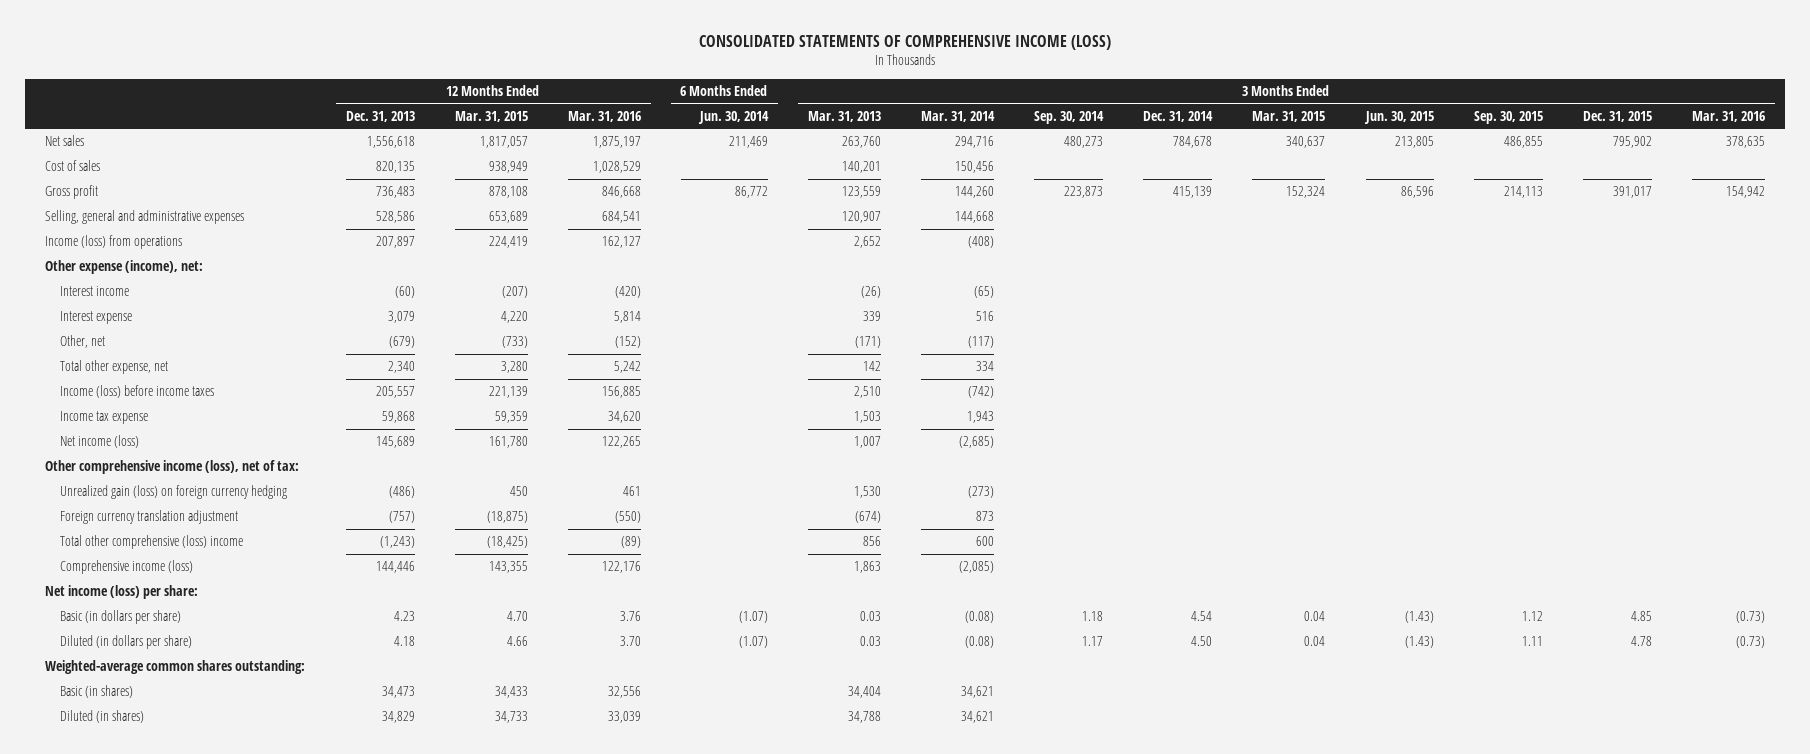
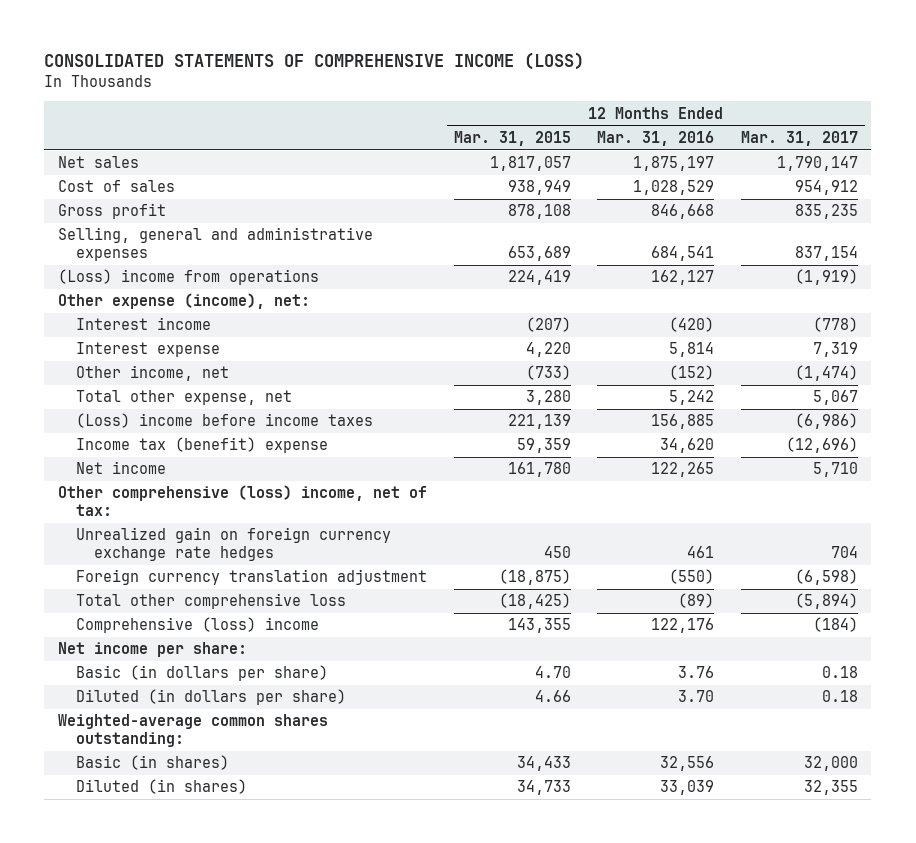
- | 12 Months Ended Dec. 31, 2013 | 12 Months Ended Mar. 31, 2015 | 12 Months Ended Mar. 31, 2016 | 6 Months Ended Jun. 30, 2014 | 3 Months Ended Mar. 31, 2013 | 3 Months Ended Mar. 31, 2014 | 3 Months Ended Sep. 30, 2014 | 3 Months Ended Dec. 31, 2014 | 3 Months Ended Mar. 31, 2015 | 3 Months Ended Jun. 30, 2015 | 3 Months Ended Sep. 30, 2015 | 3 Months Ended Dec. 31, 2015 | 3 Months Ended Mar. 31, 2016
+ | 12 Months Ended Mar. 31, 2015 | 12 Months Ended Mar. 31, 2016 | 12 Months Ended Mar. 31, 2017
- Income (loss) from operations | 207,897 | 224,419 | 162,127 | | 2,652 | (408) | | | | | | |
+ (Loss) income from operations | 224,419 | 162,127 | (1,919)
- Other, net | (679) | (733) | (152) | | (171) | (117) | | | | | | |
+ Other income, net | (733) | (152) | (1,474)
- Income (loss) before income taxes | 205,557 | 221,139 | 156,885 | | 2,510 | (742) | | | | | | |
- Income tax expense | 59,868 | 59,359 | 34,620 | | 1,503 | 1,943 | | | | | | |
- Net income (loss) | 145,689 | 161,780 | 122,265 | | 1,007 | (2,685) | | | | | | |
- Other comprehensive income (loss), net of tax:
- Unrealized gain (loss) on foreign currency hedging | (486) | 450 | 461 | | 1,530 | (273) | | | | | | |
+ (Loss) income before income taxes | 221,139 | 156,885 | (6,986)
+ Income tax (benefit) expense | 59,359 | 34,620 | (12,696)
+ Net income | 161,780 | 122,265 | 5,710
+ Other comprehensive (loss) income, net of tax:
+ Unrealized gain on foreign currency exchange rate hedges | 450 | 461 | 704
- Total other comprehensive (loss) income | (1,243) | (18,425) | (89) | | 856 | 600 | | | | | | |
- Comprehensive income (loss) | 144,446 | 143,355 | 122,176 | | 1,863 | (2,085) | | | | | | |
- Net income (loss) per share:
+ Total other comprehensive loss | (18,425) | (89) | (5,894)
+ Comprehensive (loss) income | 143,355 | 122,176 | (184)
+ Net income per share:

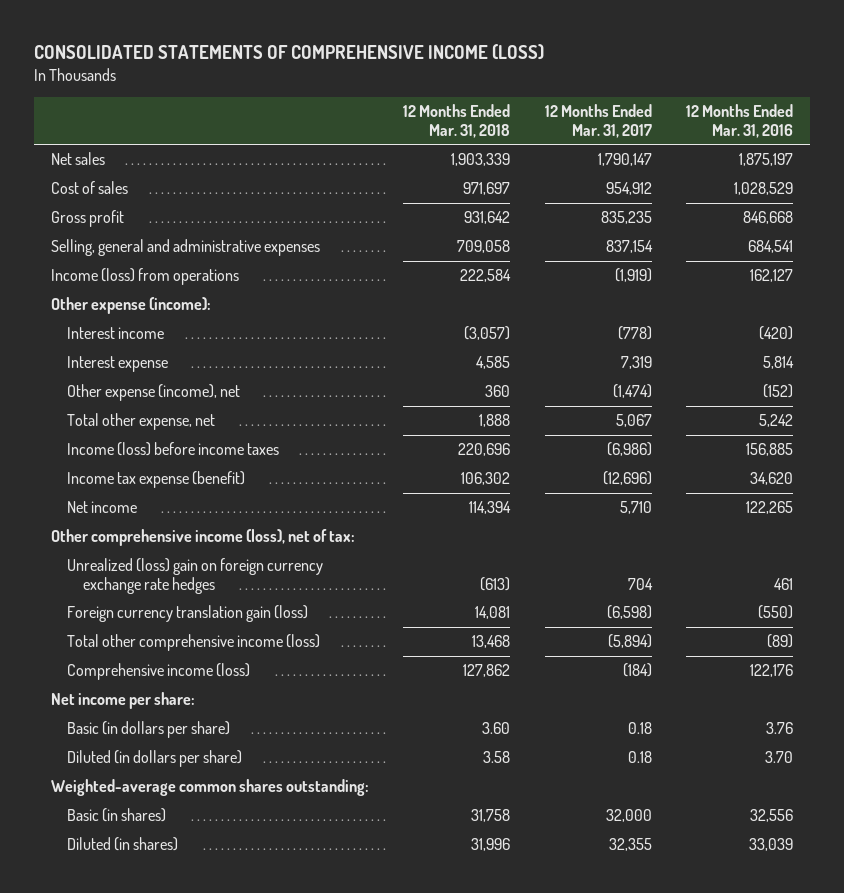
- | 12 Months Ended Mar. 31, 2015 | 12 Months Ended Mar. 31, 2016 | 12 Months Ended Mar. 31, 2017
+ | 12 Months Ended Mar. 31, 2018 | 12 Months Ended Mar. 31, 2017 | 12 Months Ended Mar. 31, 2016
- (Loss) income from operations | 224,419 | 162,127 | (1,919)
- Other expense (income), net:
+ Income (loss) from operations | 222,584 | (1,919) | 162,127
+ Other expense (income):
- Other income, net | (733) | (152) | (1,474)
+ Other expense (income), net | 360 | (1,474) | (152)
- (Loss) income before income taxes | 221,139 | 156,885 | (6,986)
- Income tax (benefit) expense | 59,359 | 34,620 | (12,696)
+ Income (loss) before income taxes | 220,696 | (6,986) | 156,885
+ Income tax expense (benefit) | 106,302 | (12,696) | 34,620
- Other comprehensive (loss) income, net of tax:
- Unrealized gain on foreign currency exchange rate hedges | 450 | 461 | 704
- Foreign currency translation adjustment | (18,875) | (550) | (6,598)
- Total other comprehensive loss | (18,425) | (89) | (5,894)
- Comprehensive (loss) income | 143,355 | 122,176 | (184)
+ Other comprehensive income (loss), net of tax:
+ Unrealized (loss) gain on foreign currency exchange rate hedges | (613) | 704 | 461
+ Foreign currency translation gain (loss) | 14,081 | (6,598) | (550)
+ Total other comprehensive income (loss) | 13,468 | (5,894) | (89)
+ Comprehensive income (loss) | 127,862 | (184) | 122,176

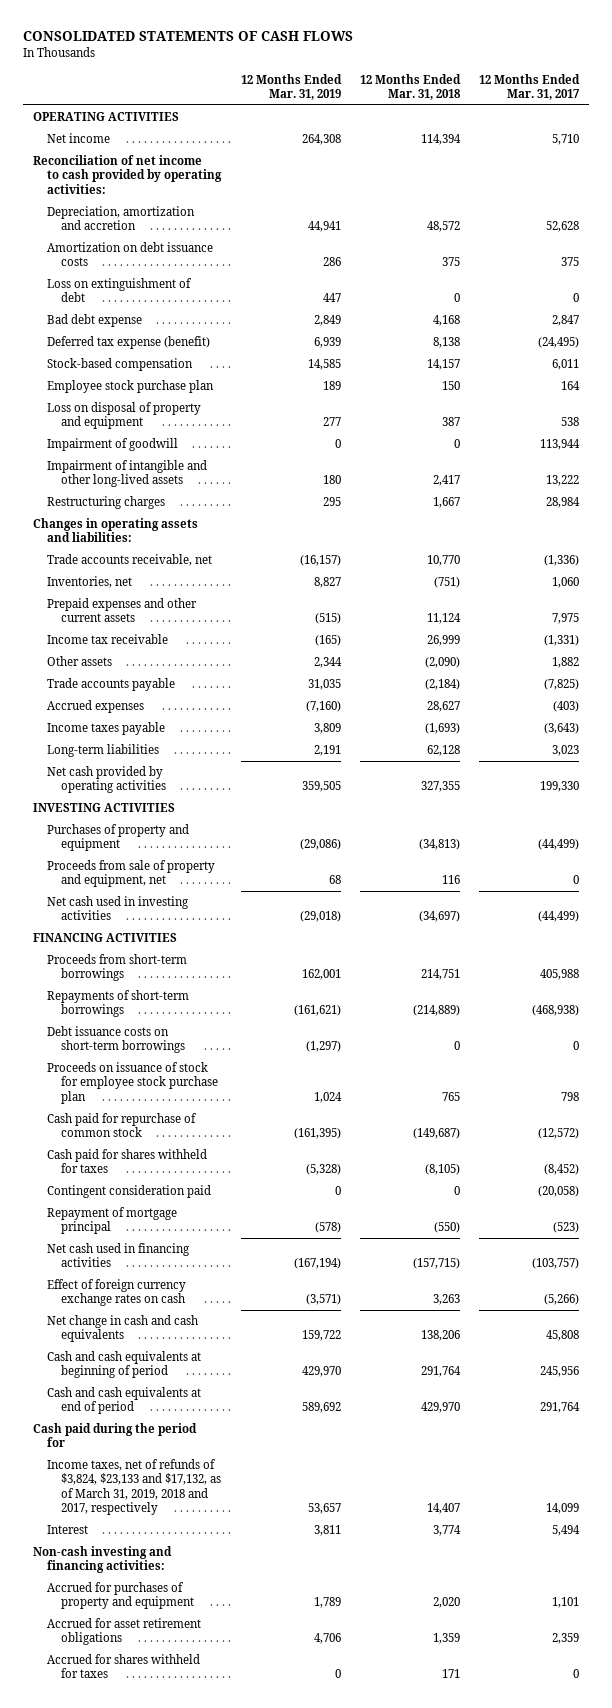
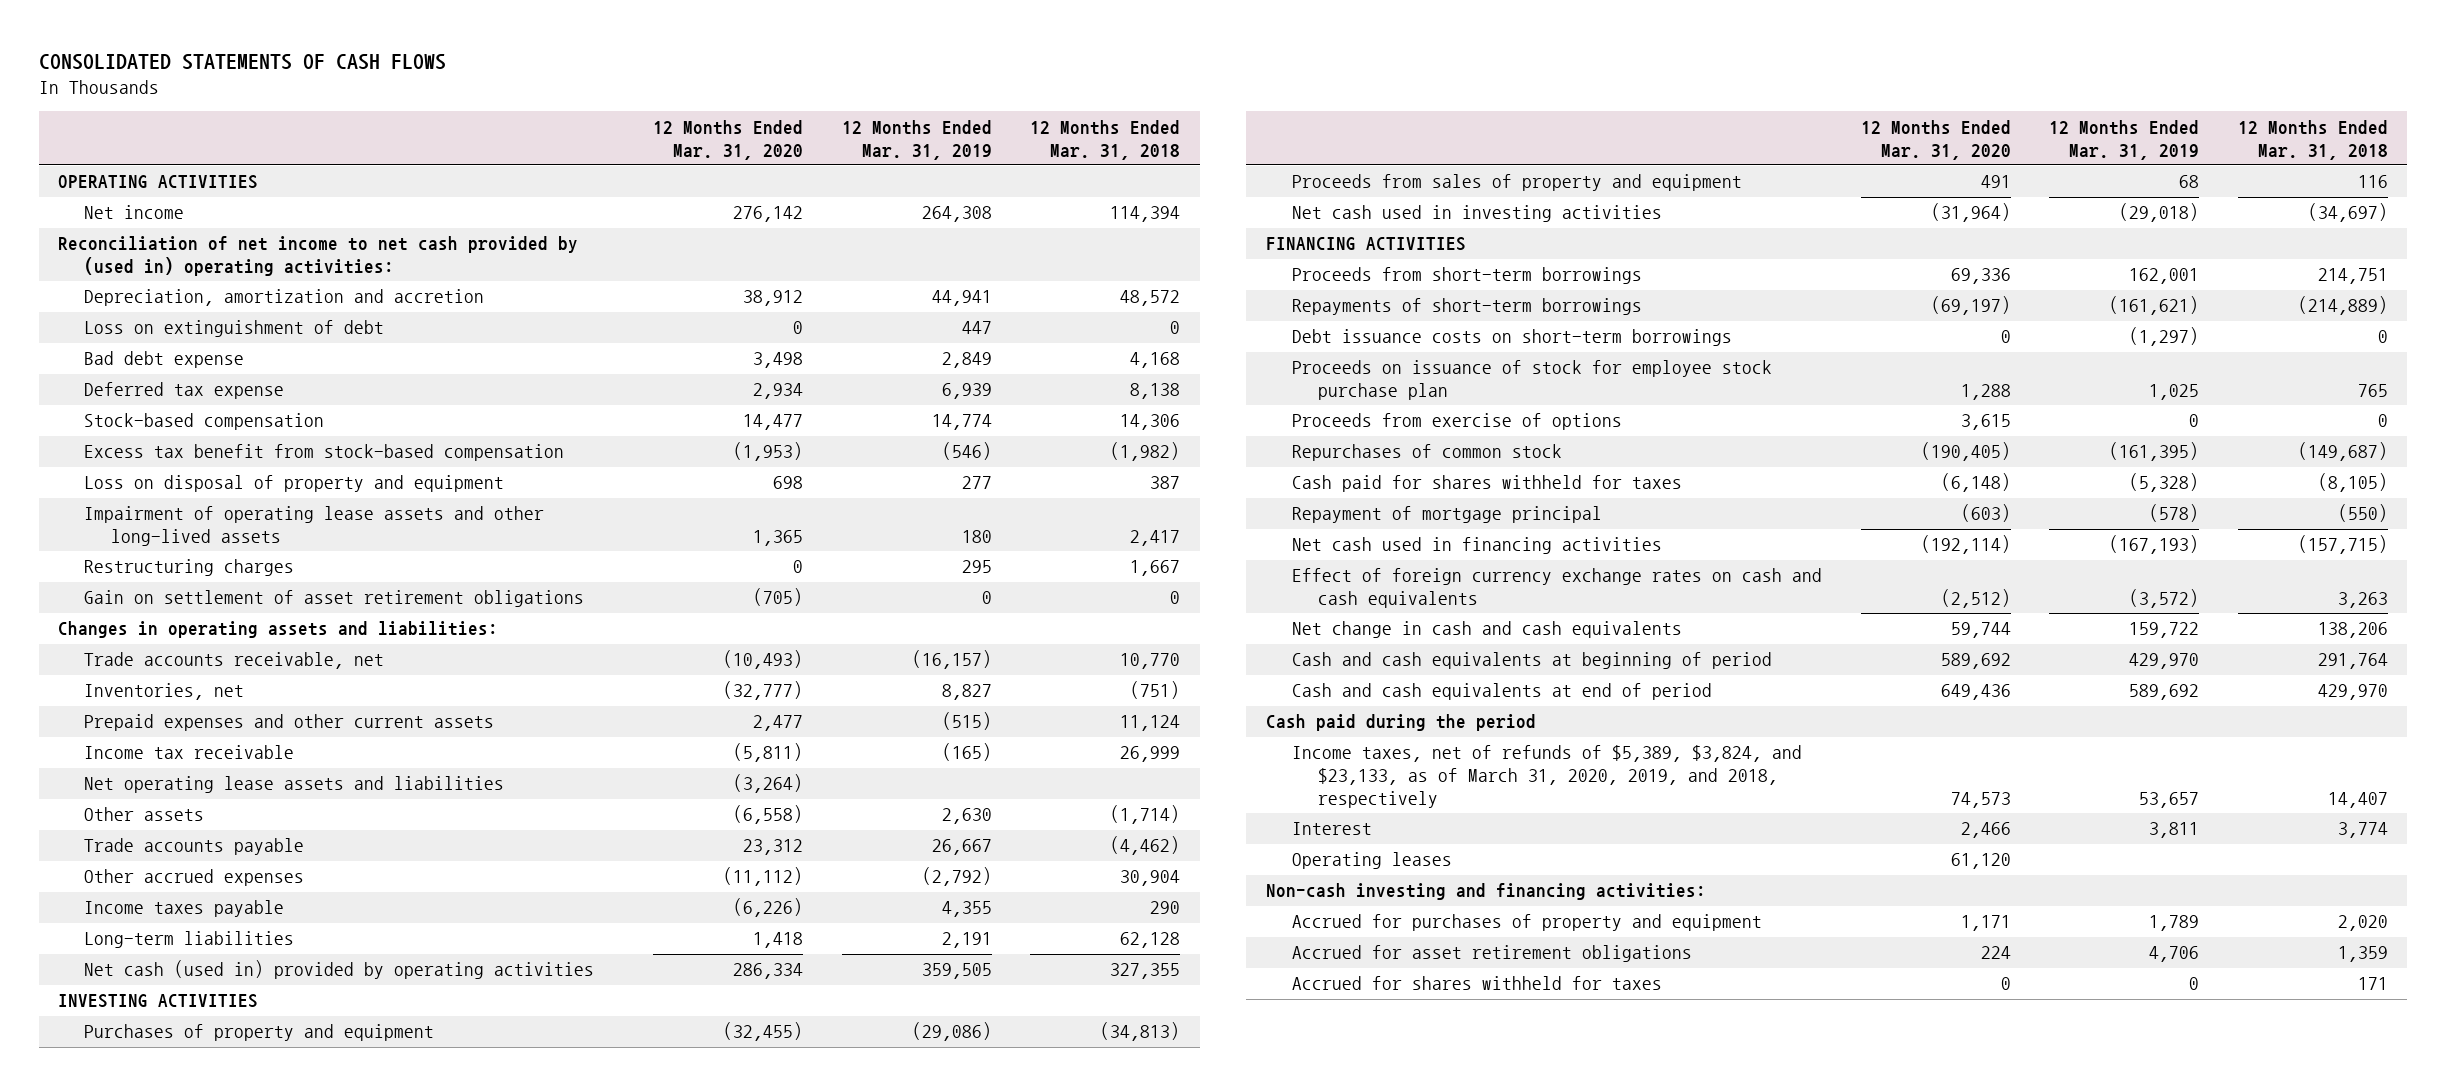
- | 12 Months Ended Mar. 31, 2019 | 12 Months Ended Mar. 31, 2018 | 12 Months Ended Mar. 31, 2017
+ | 12 Months Ended Mar. 31, 2020 | 12 Months Ended Mar. 31, 2019 | 12 Months Ended Mar. 31, 2018
- Reconciliation of net income to cash provided by operating activities:
+ Reconciliation of net income to net cash provided by (used in) operating activities:
- Amortization on debt issuance costs | 286 | 375 | 375
- Deferred tax expense (benefit) | 6,939 | 8,138 | (24,495)
- Stock-based compensation | 14,585 | 14,157 | 6,011
- Employee stock purchase plan | 189 | 150 | 164
+ Deferred tax expense | 2,934 | 6,939 | 8,138
+ Stock-based compensation | 14,477 | 14,774 | 14,306
+ Excess tax benefit from stock-based compensation | (1,953) | (546) | (1,982)
- Impairment of goodwill | 0 | 0 | 113,944
- Impairment of intangible and other long-lived assets | 180 | 2,417 | 13,222
+ Impairment of operating lease assets and other long-lived assets | 1,365 | 180 | 2,417
+ Gain on settlement of asset retirement obligations | (705) | 0 | 0
- Other assets | 2,344 | (2,090) | 1,882
- Trade accounts payable | 31,035 | (2,184) | (7,825)
- Accrued expenses | (7,160) | 28,627 | (403)
- Income taxes payable | 3,809 | (1,693) | (3,643)
+ Net operating lease assets and liabilities | (3,264) | |
+ Other assets | (6,558) | 2,630 | (1,714)
+ Trade accounts payable | 23,312 | 26,667 | (4,462)
+ Other accrued expenses | (11,112) | (2,792) | 30,904
+ Income taxes payable | (6,226) | 4,355 | 290
- Net cash provided by operating activities | 359,505 | 327,355 | 199,330
+ Net cash (used in) provided by operating activities | 286,334 | 359,505 | 327,355
- Proceeds from sale of property and equipment, net | 68 | 116 | 0
+ Proceeds from sales of property and equipment | 491 | 68 | 116
- Proceeds on issuance of stock for employee stock purchase plan | 1,024 | 765 | 798
- Cash paid for repurchase of common stock | (161,395) | (149,687) | (12,572)
+ Proceeds on issuance of stock for employee stock purchase plan | 1,288 | 1,025 | 765
+ Proceeds from exercise of options | 3,615 | 0 | 0
+ Repurchases of common stock | (190,405) | (161,395) | (149,687)
- Contingent consideration paid | 0 | 0 | (20,058)
- Net cash used in financing activities | (167,194) | (157,715) | (103,757)
- Effect of foreign currency exchange rates on cash | (3,571) | 3,263 | (5,266)
+ Net cash used in financing activities | (192,114) | (167,193) | (157,715)
+ Effect of foreign currency exchange rates on cash and cash equivalents | (2,512) | (3,572) | 3,263
- Cash paid during the period for
- Income taxes, net of refunds of $3,824, $23,133 and $17,132, as of March 31, 2019, 2018 and 2017, respectively | 53,657 | 14,407 | 14,099
+ Cash paid during the period
+ Income taxes, net of refunds of $5,389, $3,824, and $23,133, as of March 31, 2020, 2019, and 2018, respectively | 74,573 | 53,657 | 14,407
+ Operating leases | 61,120 | |

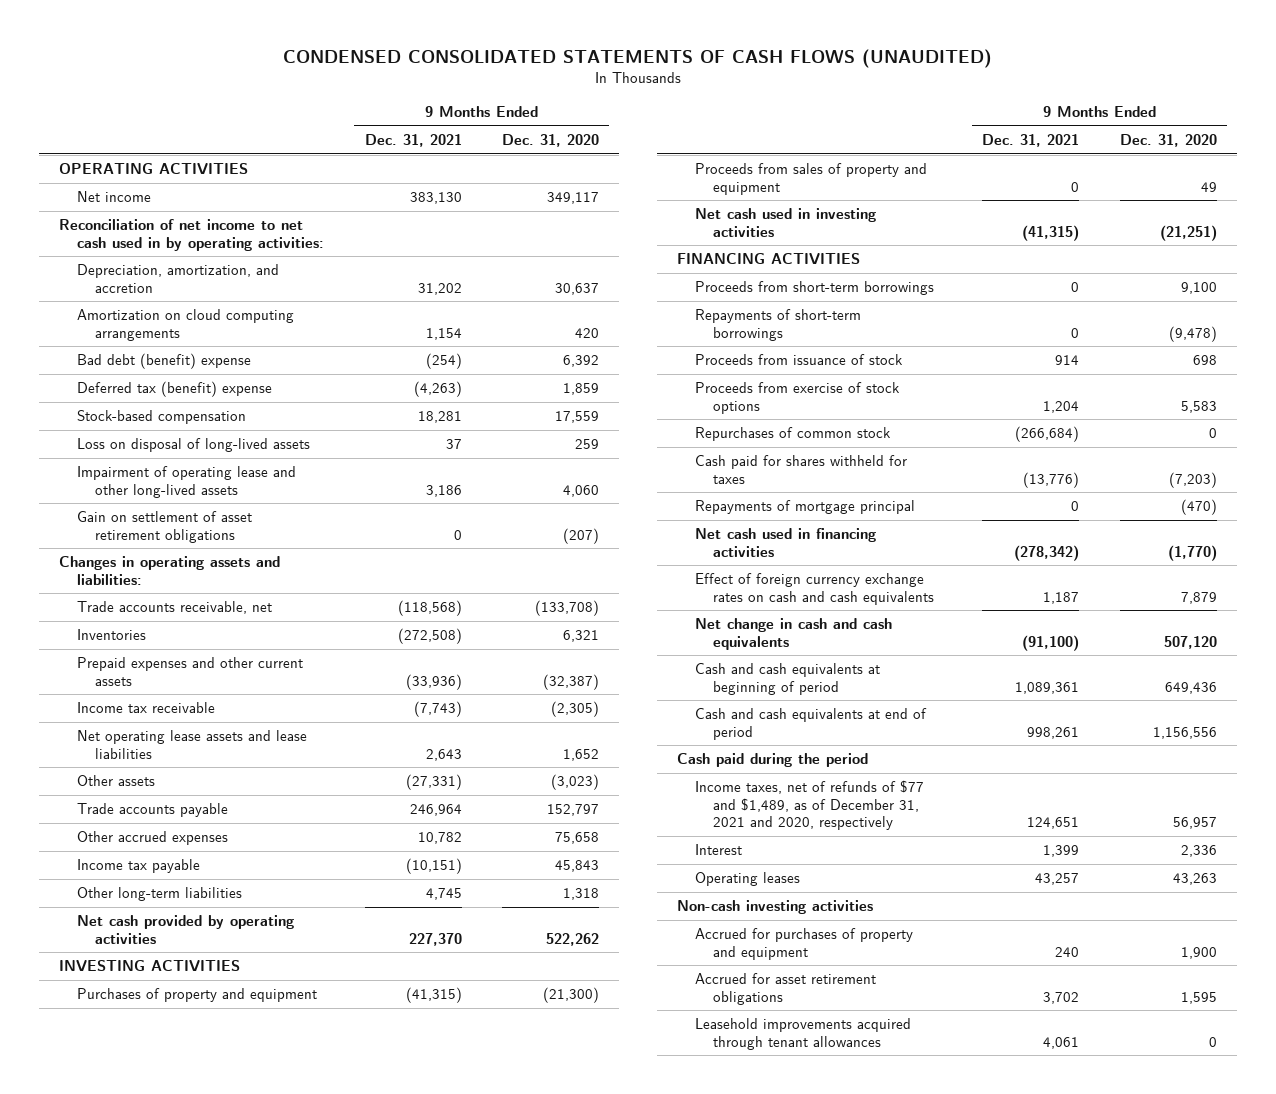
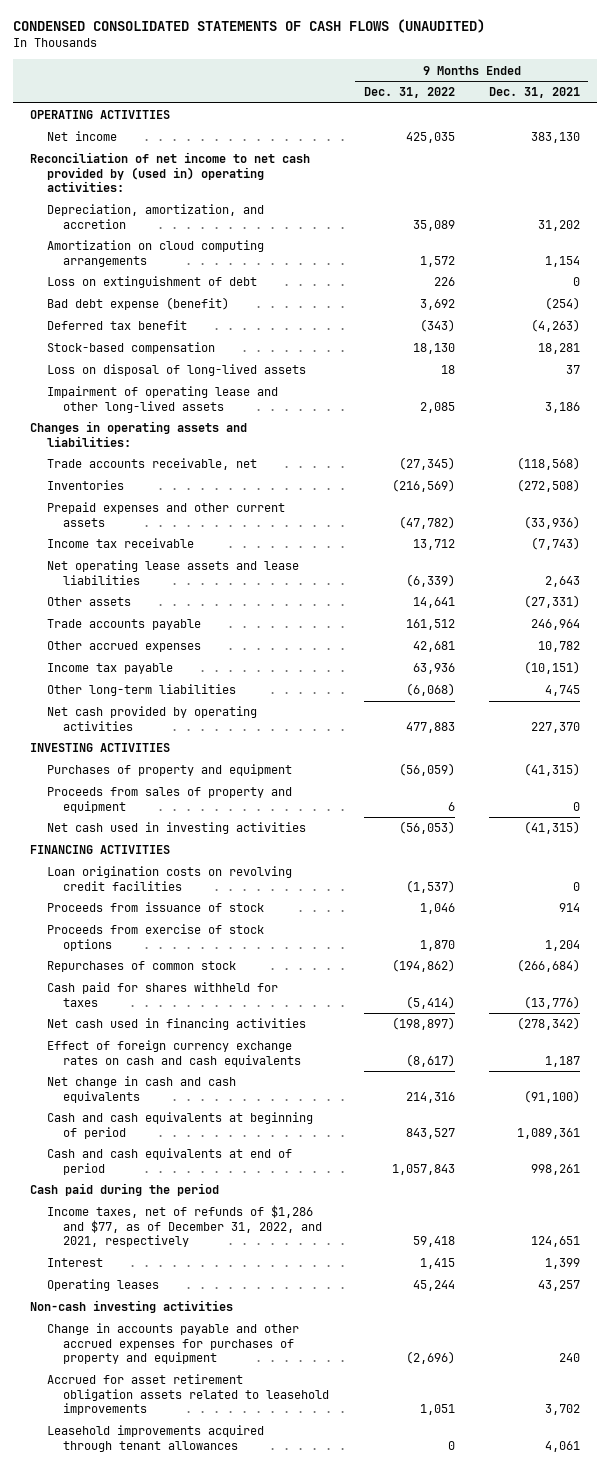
- | 9 Months Ended Dec. 31, 2021 | 9 Months Ended Dec. 31, 2020
+ | 9 Months Ended Dec. 31, 2022 | 9 Months Ended Dec. 31, 2021
- Reconciliation of net income to net cash used in by operating activities:
+ Reconciliation of net income to net cash provided by (used in) operating activities:
- Bad debt (benefit) expense | (254) | 6,392
- Deferred tax (benefit) expense | (4,263) | 1,859
+ Loss on extinguishment of debt | 226 | 0
+ Bad debt expense (benefit) | 3,692 | (254)
+ Deferred tax benefit | (343) | (4,263)
- Gain on settlement of asset retirement obligations | 0 | (207)
- Proceeds from short-term borrowings | 0 | 9,100
- Repayments of short-term borrowings | 0 | (9,478)
+ Loan origination costs on revolving credit facilities | (1,537) | 0
- Repayments of mortgage principal | 0 | (470)
- Income taxes, net of refunds of $77 and $1,489, as of December 31, 2021 and 2020, respectively | 124,651 | 56,957
+ Income taxes, net of refunds of $1,286 and $77, as of December 31, 2022, and 2021, respectively | 59,418 | 124,651
- Accrued for purchases of property and equipment | 240 | 1,900
- Accrued for asset retirement obligations | 3,702 | 1,595
+ Change in accounts payable and other accrued expenses for purchases of property and equipment | (2,696) | 240
+ Accrued for asset retirement obligation assets related to leasehold improvements | 1,051 | 3,702

